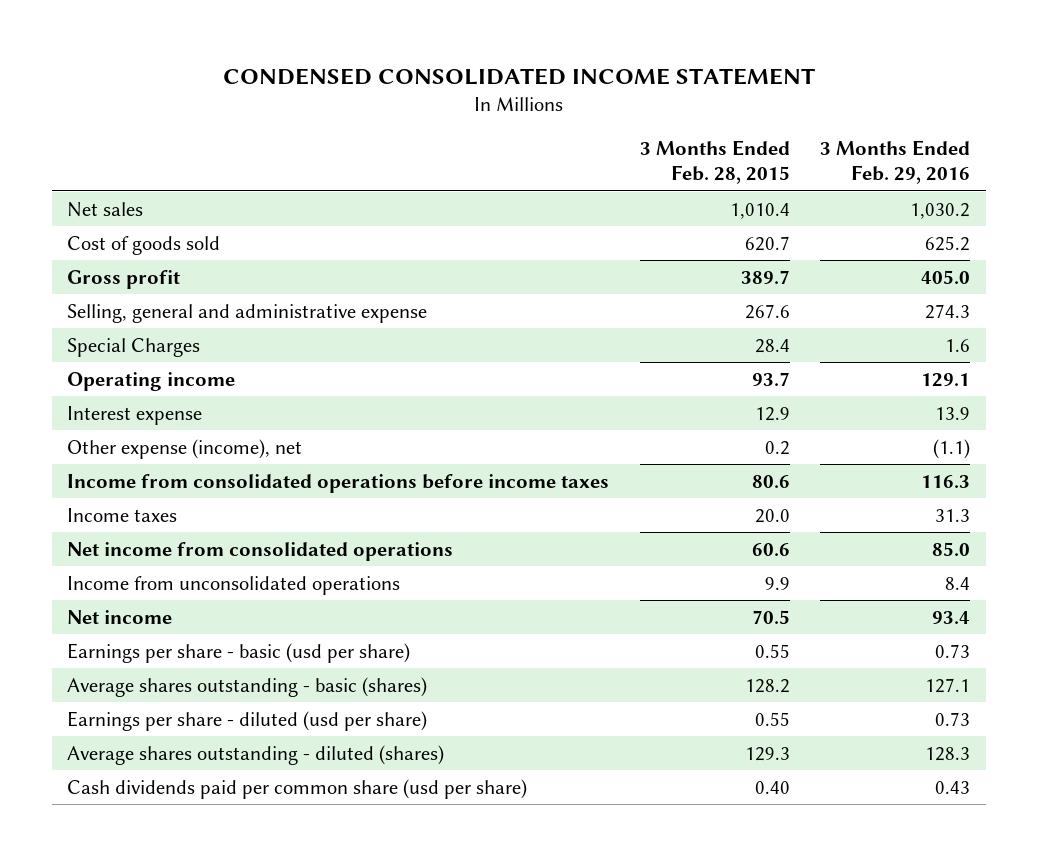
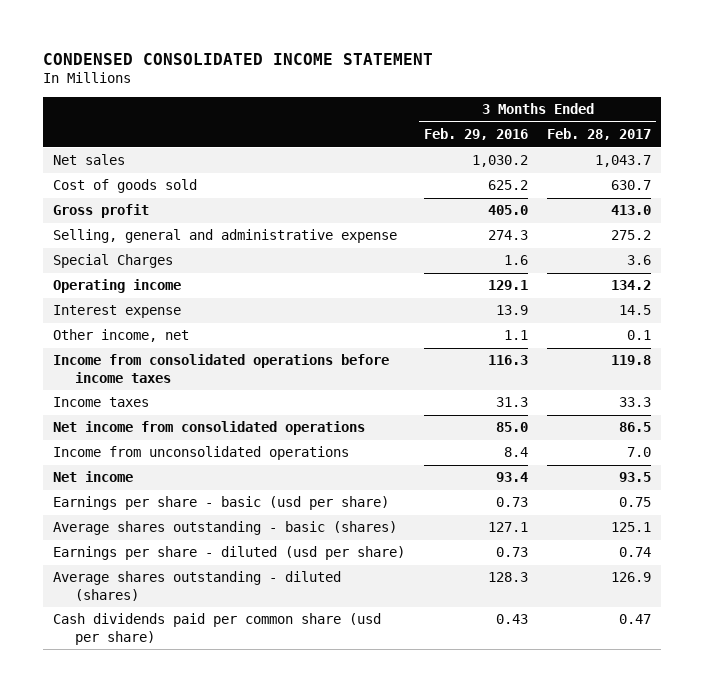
- | 3 Months Ended Feb. 28, 2015 | 3 Months Ended Feb. 29, 2016
+ | 3 Months Ended Feb. 29, 2016 | 3 Months Ended Feb. 28, 2017
- Other expense (income), net | 0.2 | (1.1)
+ Other income, net | 1.1 | 0.1

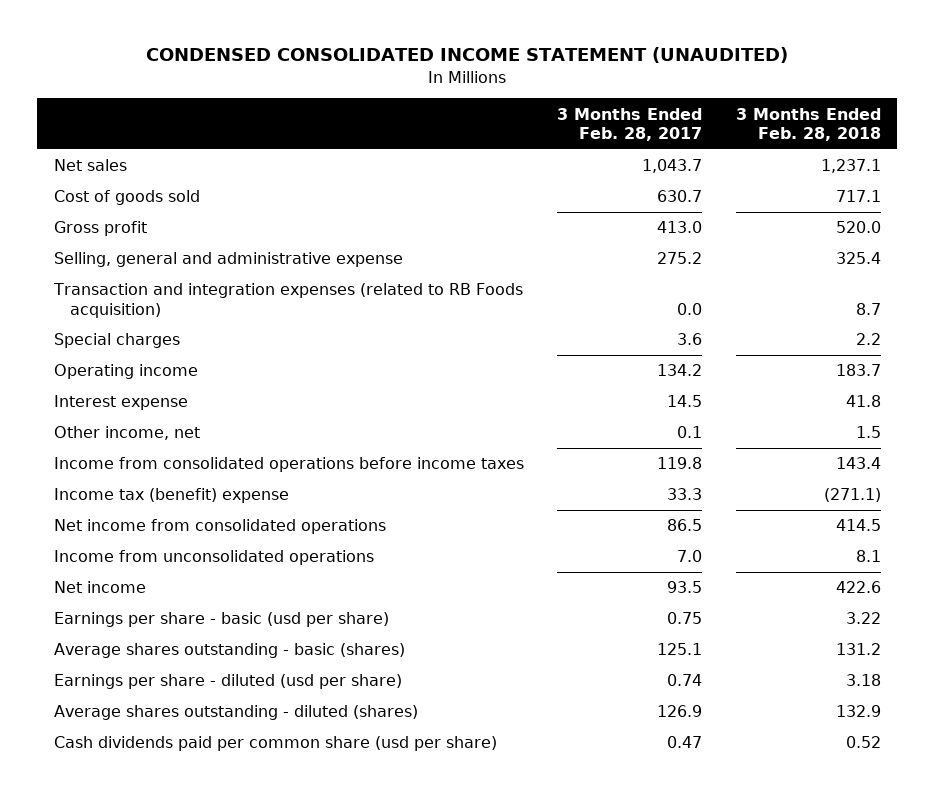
- CONDENSED CONSOLIDATED INCOME STATEMENT
+ CONDENSED CONSOLIDATED INCOME STATEMENT (UNAUDITED)
- | 3 Months Ended Feb. 29, 2016 | 3 Months Ended Feb. 28, 2017
+ | 3 Months Ended Feb. 28, 2017 | 3 Months Ended Feb. 28, 2018
- Special Charges | 1.6 | 3.6
+ Transaction and integration expenses (related to RB Foods acquisition) | 0.0 | 8.7
+ Special charges | 3.6 | 2.2
- Income taxes | 31.3 | 33.3
+ Income tax (benefit) expense | 33.3 | (271.1)

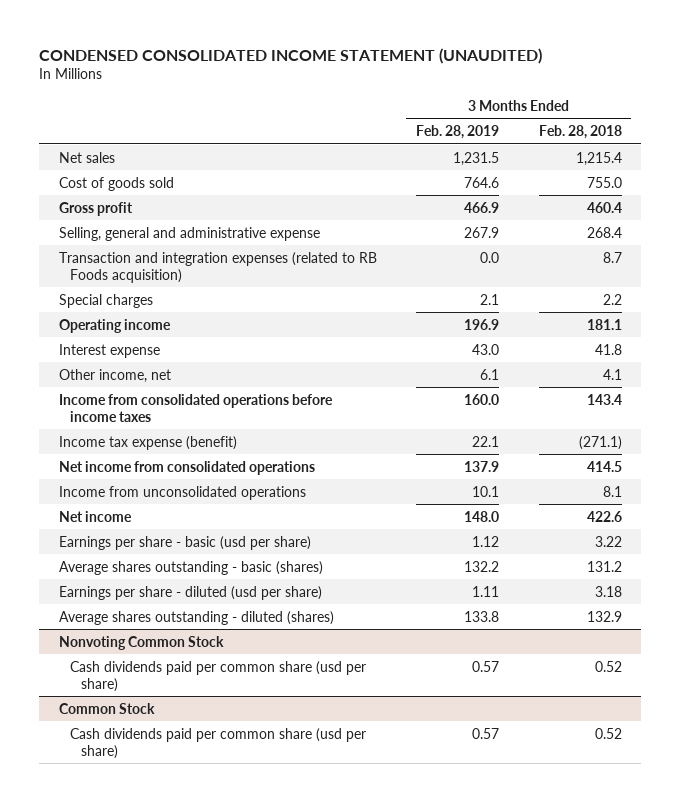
- | 3 Months Ended Feb. 28, 2017 | 3 Months Ended Feb. 28, 2018
+ | 3 Months Ended Feb. 28, 2019 | 3 Months Ended Feb. 28, 2018
- Net sales | 1,043.7 | 1,237.1
- Cost of goods sold | 630.7 | 717.1
- Gross profit | 413.0 | 520.0
- Selling, general and administrative expense | 275.2 | 325.4
+ Net sales | 1,231.5 | 1,215.4
+ Cost of goods sold | 764.6 | 755.0
+ Gross profit | 466.9 | 460.4
+ Selling, general and administrative expense | 267.9 | 268.4
- Operating income | 134.2 | 183.7
+ Operating income | 196.9 | 181.1
- Other income, net | 0.1 | 1.5
+ Other income, net | 6.1 | 4.1
- Income tax (benefit) expense | 33.3 | (271.1)
+ Income tax expense (benefit) | 22.1 | (271.1)
+ Nonvoting Common Stock
+ Common Stock
+ Cash dividends paid per common share (usd per share) | 0.57 | 0.52

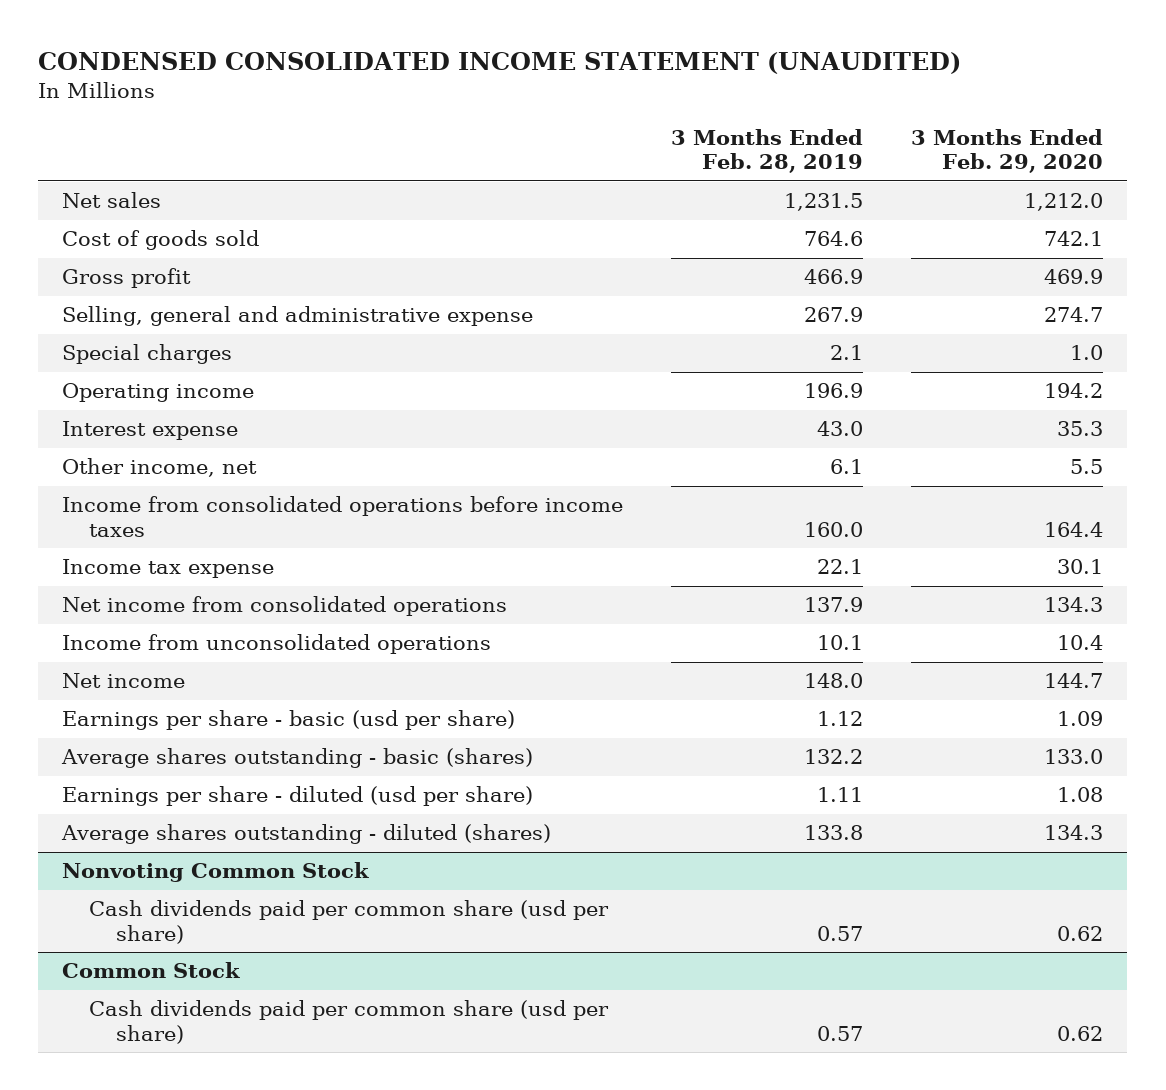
- | 3 Months Ended Feb. 28, 2019 | 3 Months Ended Feb. 28, 2018
+ | 3 Months Ended Feb. 28, 2019 | 3 Months Ended Feb. 29, 2020
- Transaction and integration expenses (related to RB Foods acquisition) | 0.0 | 8.7
- Income tax expense (benefit) | 22.1 | (271.1)
+ Income tax expense | 22.1 | 30.1

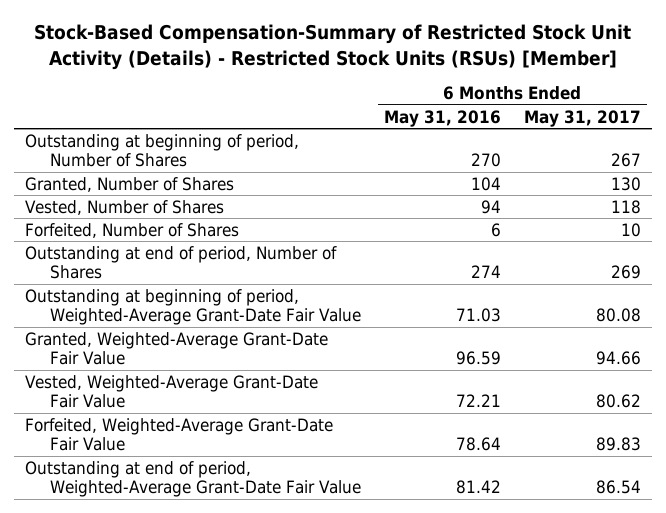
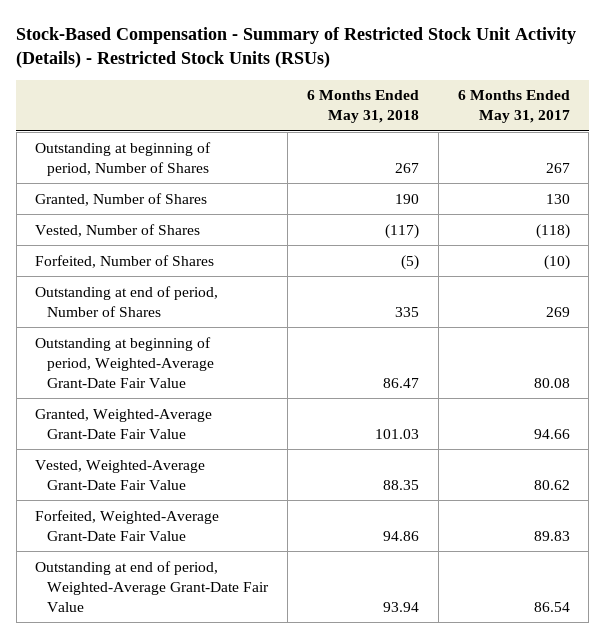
- Stock-Based Compensation-Summary of Restricted Stock Unit Activity (Details) - Restricted Stock Units (RSUs) [Member]
+ Stock-Based Compensation - Summary of Restricted Stock Unit Activity (Details) - Restricted Stock Units (RSUs)
- | 6 Months Ended May 31, 2016 | 6 Months Ended May 31, 2017
+ | 6 Months Ended May 31, 2018 | 6 Months Ended May 31, 2017
- Vested, Number of Shares | 94 | 118
- Forfeited, Number of Shares | 6 | 10
+ Vested, Number of Shares | (117) | (118)
+ Forfeited, Number of Shares | (5) | (10)

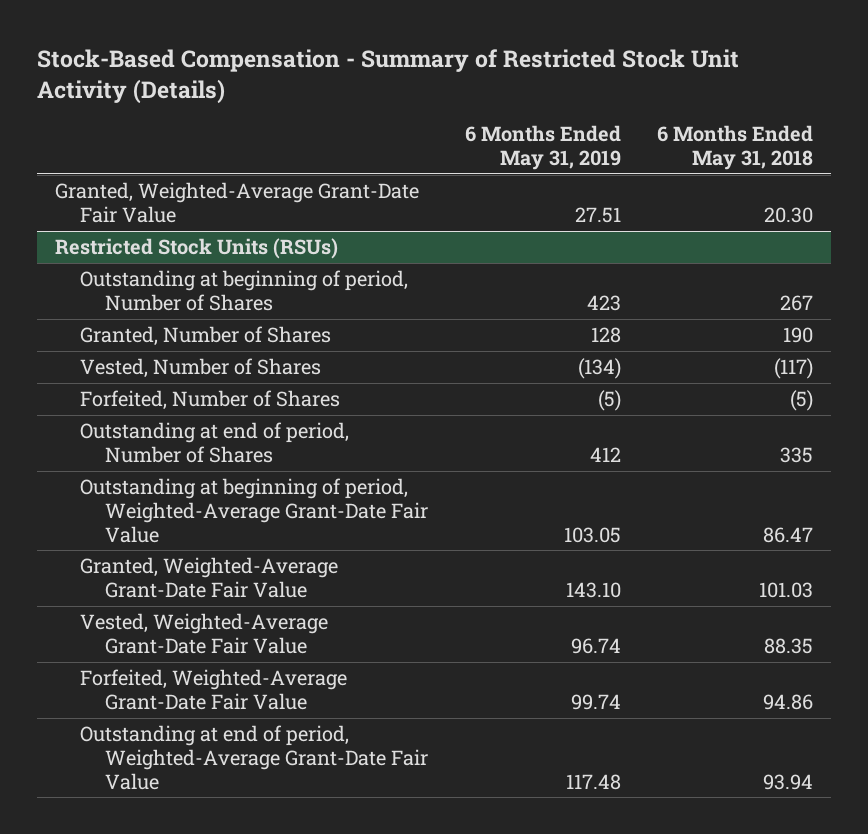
- Stock-Based Compensation - Summary of Restricted Stock Unit Activity (Details) - Restricted Stock Units (RSUs)
+ Stock-Based Compensation - Summary of Restricted Stock Unit Activity (Details)
- | 6 Months Ended May 31, 2018 | 6 Months Ended May 31, 2017
+ | 6 Months Ended May 31, 2019 | 6 Months Ended May 31, 2018
+ Granted, Weighted-Average Grant-Date Fair Value | 27.51 | 20.30
+ Restricted Stock Units (RSUs)

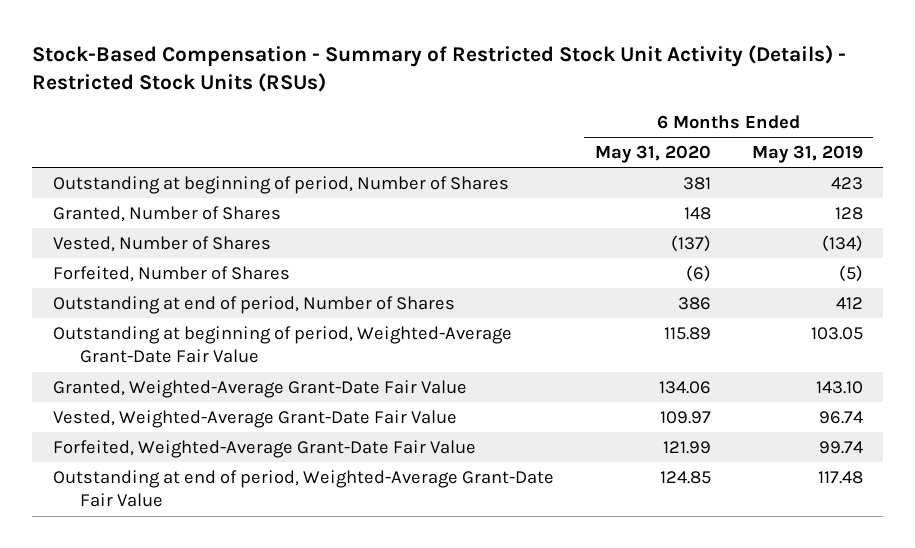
- Stock-Based Compensation - Summary of Restricted Stock Unit Activity (Details)
+ Stock-Based Compensation - Summary of Restricted Stock Unit Activity (Details) - Restricted Stock Units (RSUs)
- | 6 Months Ended May 31, 2019 | 6 Months Ended May 31, 2018
+ | 6 Months Ended May 31, 2020 | 6 Months Ended May 31, 2019
- Granted, Weighted-Average Grant-Date Fair Value | 27.51 | 20.30
- Restricted Stock Units (RSUs)

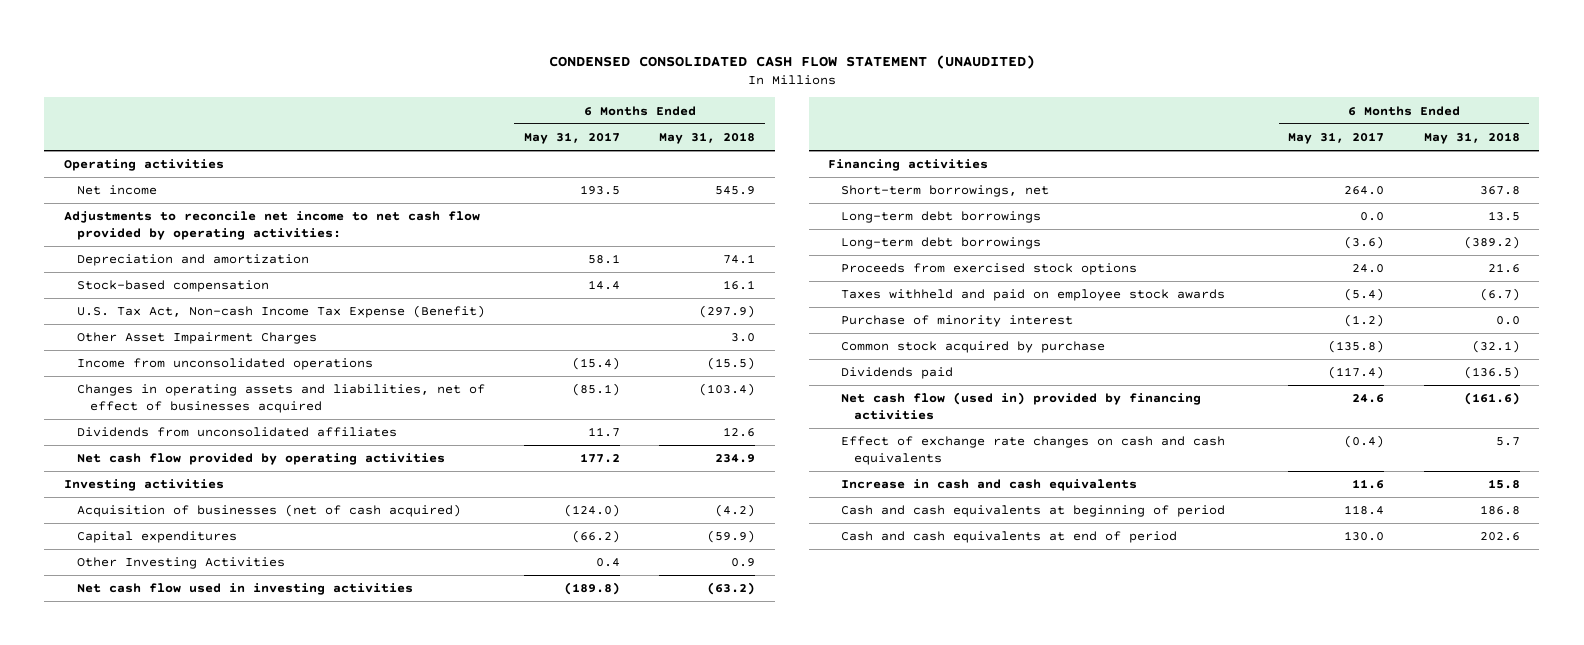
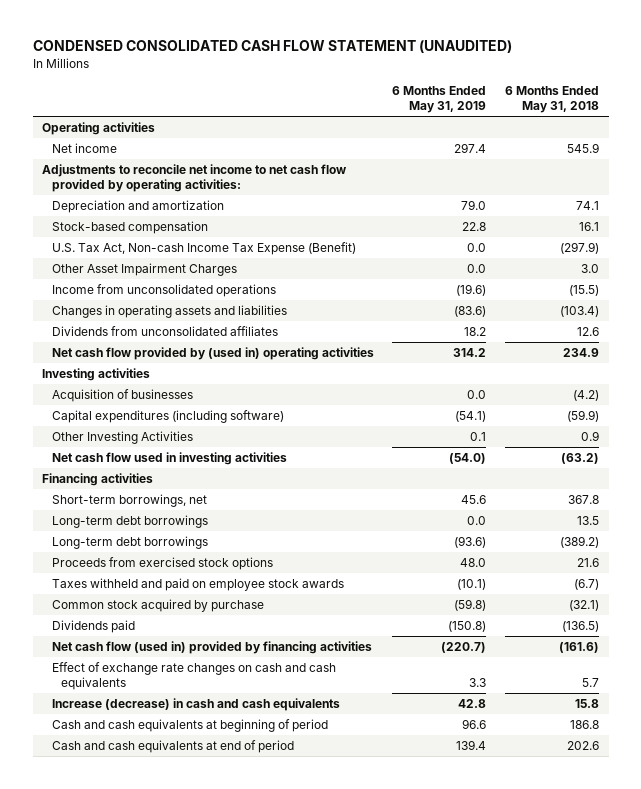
- | 6 Months Ended May 31, 2017 | 6 Months Ended May 31, 2018
+ | 6 Months Ended May 31, 2019 | 6 Months Ended May 31, 2018
- Changes in operating assets and liabilities, net of effect of businesses acquired | (85.1) | (103.4)
+ Changes in operating assets and liabilities | (83.6) | (103.4)
- Net cash flow provided by operating activities | 177.2 | 234.9
+ Net cash flow provided by (used in) operating activities | 314.2 | 234.9
- Acquisition of businesses (net of cash acquired) | (124.0) | (4.2)
- Capital expenditures | (66.2) | (59.9)
+ Acquisition of businesses | 0.0 | (4.2)
+ Capital expenditures (including software) | (54.1) | (59.9)
- Purchase of minority interest | (1.2) | 0.0
- Increase in cash and cash equivalents | 11.6 | 15.8
+ Increase (decrease) in cash and cash equivalents | 42.8 | 15.8

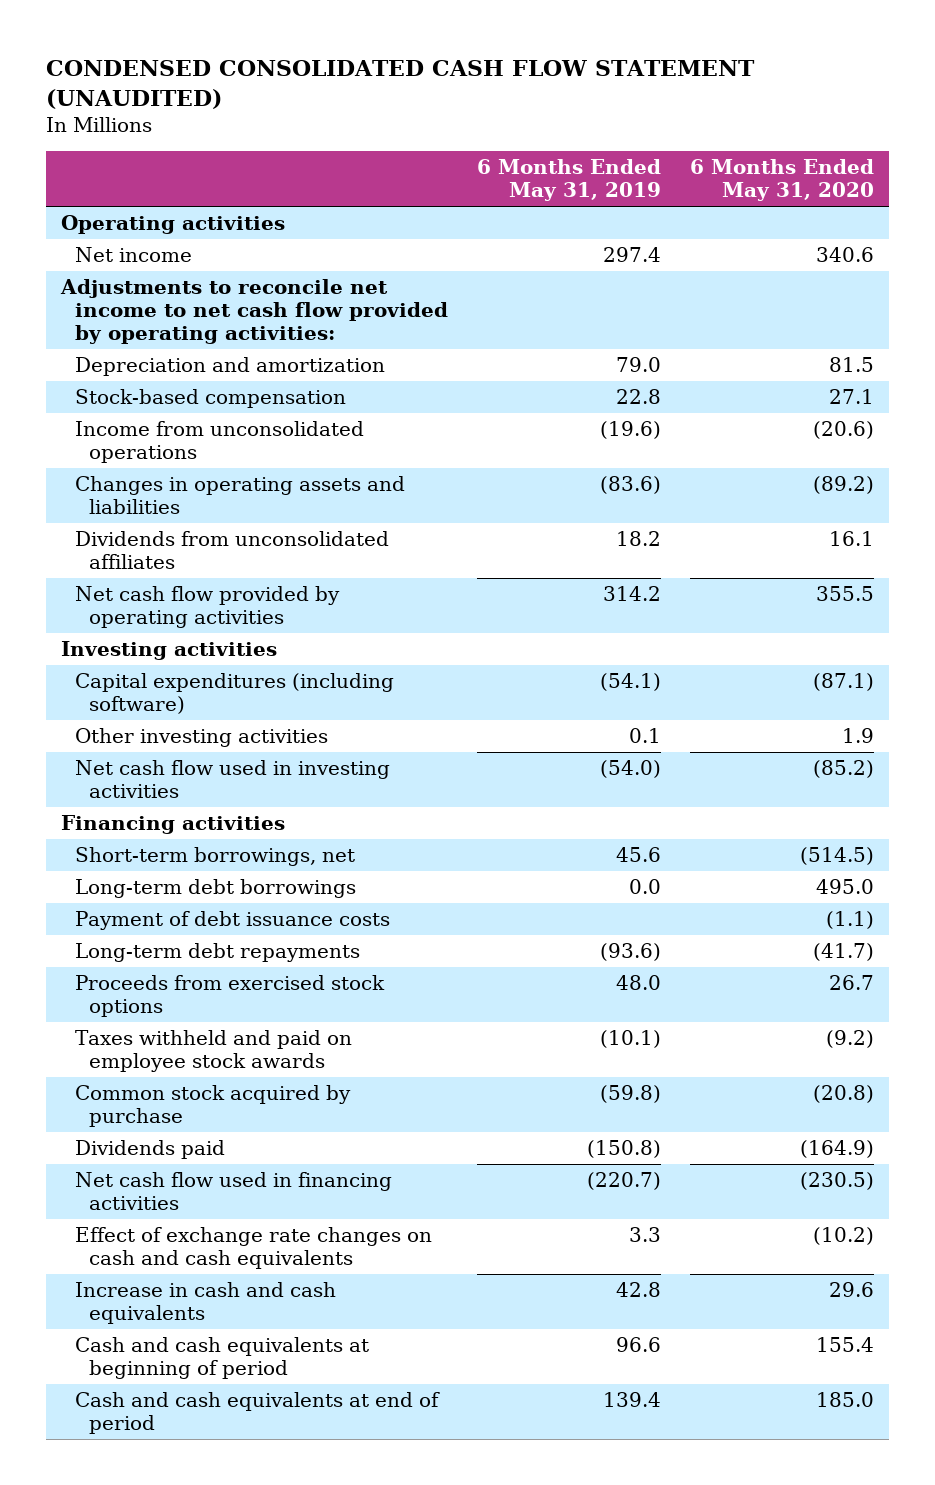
- | 6 Months Ended May 31, 2019 | 6 Months Ended May 31, 2018
+ | 6 Months Ended May 31, 2019 | 6 Months Ended May 31, 2020
- U.S. Tax Act, Non-cash Income Tax Expense (Benefit) | 0.0 | (297.9)
- Other Asset Impairment Charges | 0.0 | 3.0
- Net cash flow provided by (used in) operating activities | 314.2 | 234.9
+ Net cash flow provided by operating activities | 314.2 | 355.5
- Acquisition of businesses | 0.0 | (4.2)
- Other Investing Activities | 0.1 | 0.9
+ Other investing activities | 0.1 | 1.9
- Long-term debt borrowings | (93.6) | (389.2)
+ Payment of debt issuance costs | | (1.1)
+ Long-term debt repayments | (93.6) | (41.7)
- Net cash flow (used in) provided by financing activities | (220.7) | (161.6)
+ Net cash flow used in financing activities | (220.7) | (230.5)
- Increase (decrease) in cash and cash equivalents | 42.8 | 15.8
+ Increase in cash and cash equivalents | 42.8 | 29.6

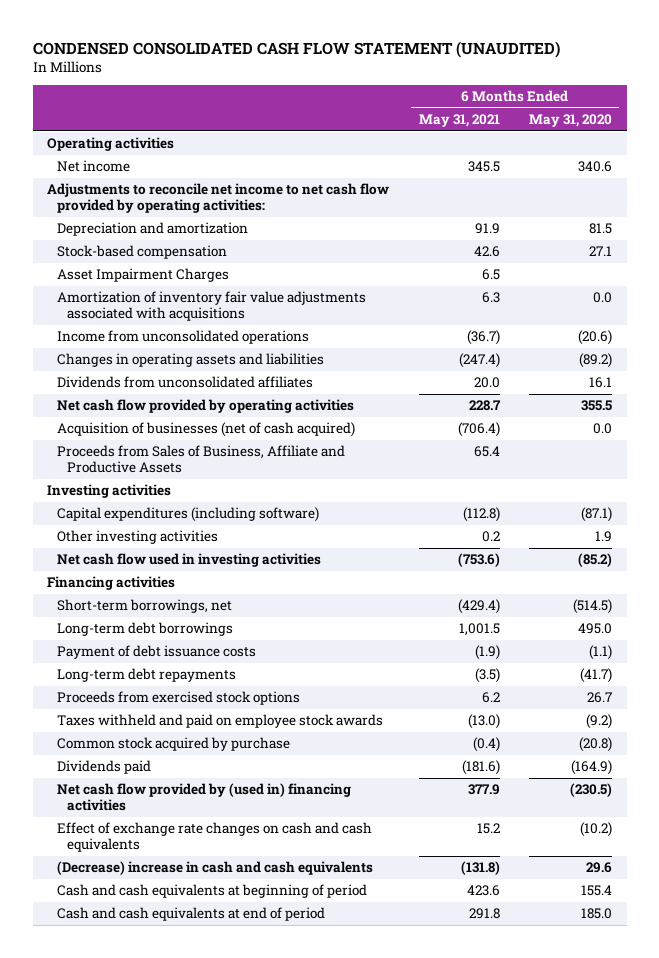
- | 6 Months Ended May 31, 2019 | 6 Months Ended May 31, 2020
+ | 6 Months Ended May 31, 2021 | 6 Months Ended May 31, 2020
+ Asset Impairment Charges | 6.5 |
+ Amortization of inventory fair value adjustments associated with acquisitions | 6.3 | 0.0
+ Acquisition of businesses (net of cash acquired) | (706.4) | 0.0
+ Proceeds from Sales of Business, Affiliate and Productive Assets | 65.4 |
- Net cash flow used in financing activities | (220.7) | (230.5)
+ Net cash flow provided by (used in) financing activities | 377.9 | (230.5)
- Increase in cash and cash equivalents | 42.8 | 29.6
+ (Decrease) increase in cash and cash equivalents | (131.8) | 29.6

